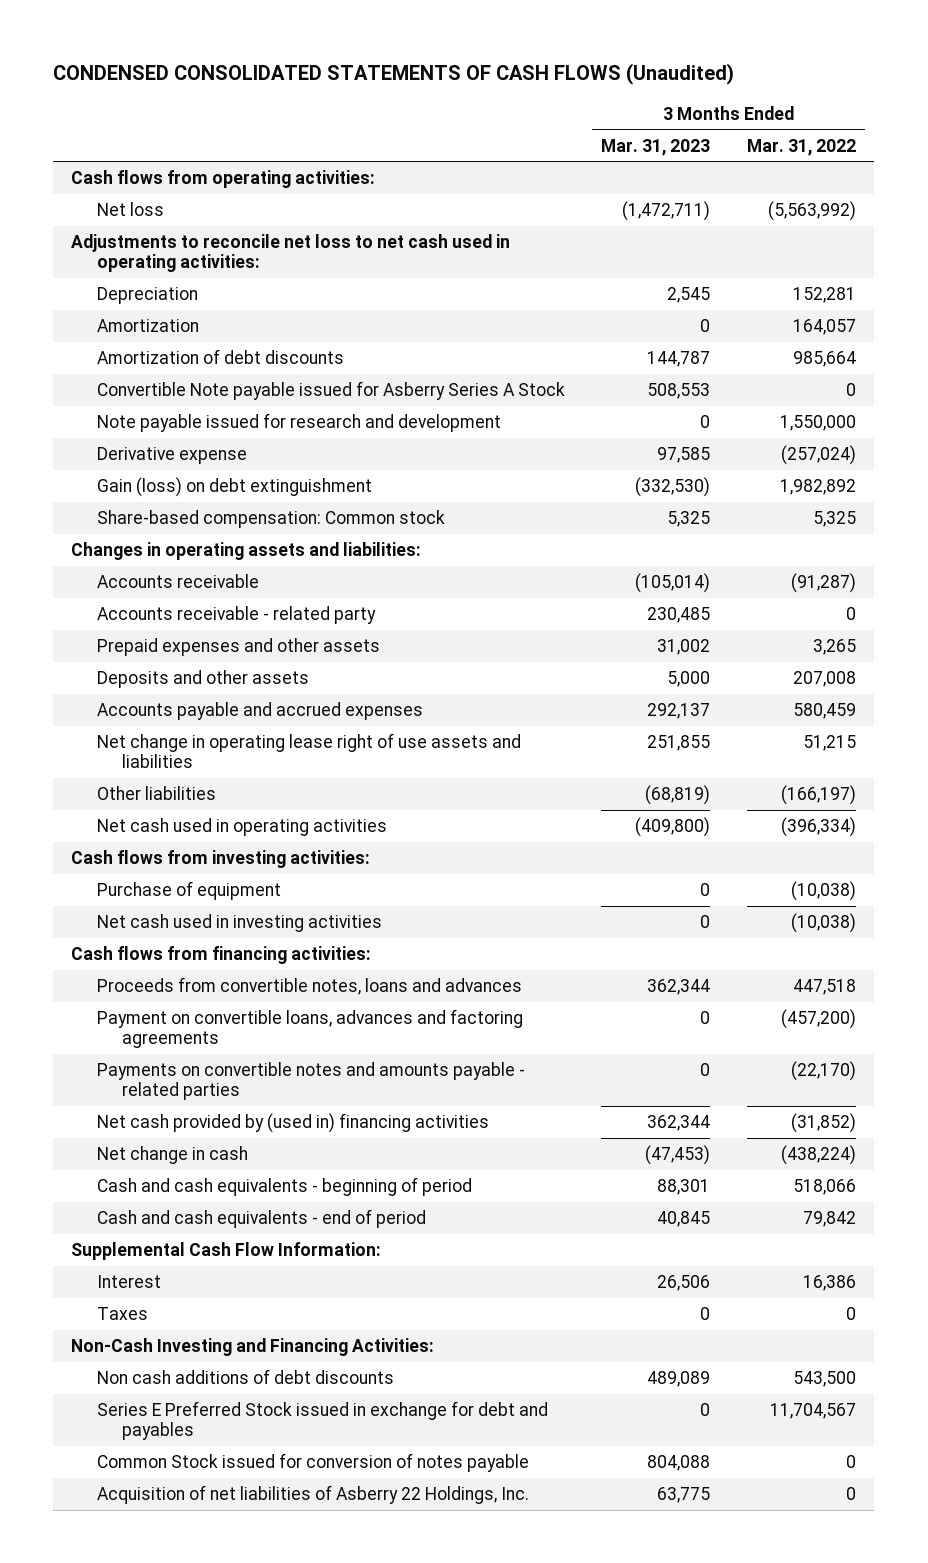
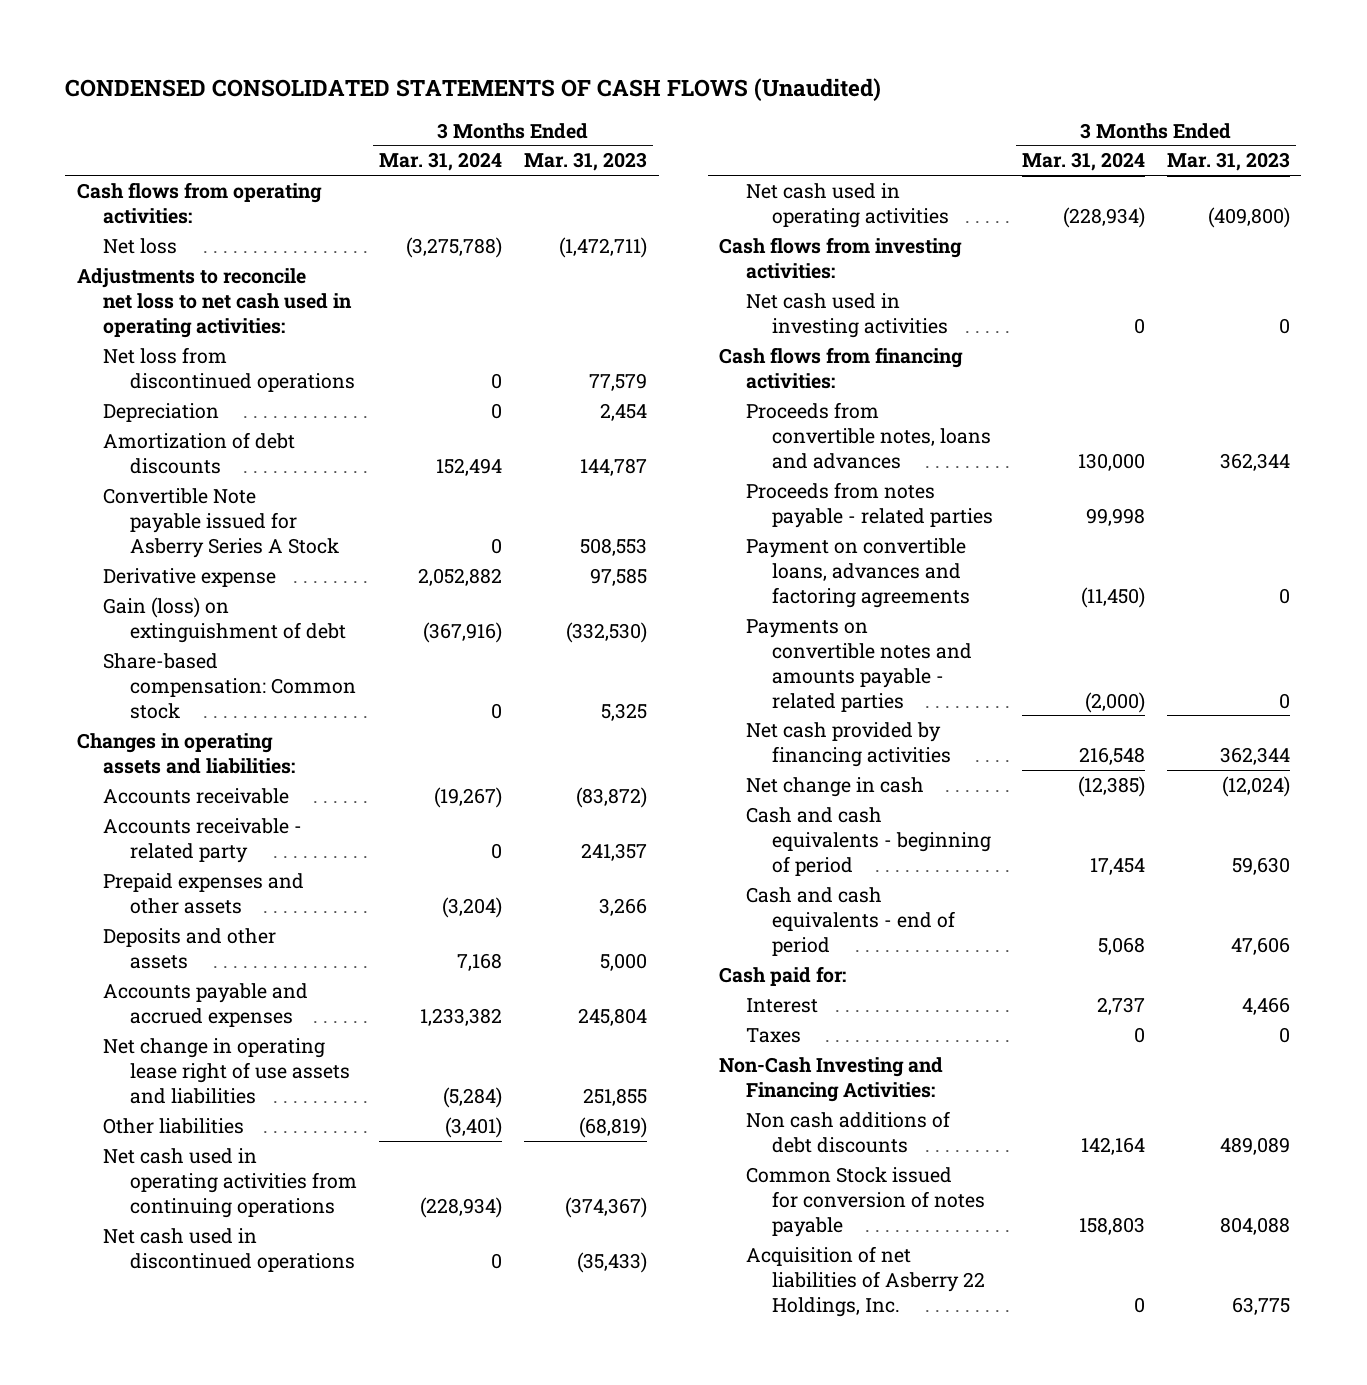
- | 3 Months Ended Mar. 31, 2023 | 3 Months Ended Mar. 31, 2022
+ | 3 Months Ended Mar. 31, 2024 | 3 Months Ended Mar. 31, 2023
- Depreciation | 2,545 | 152,281
- Amortization | 0 | 164,057
+ Net loss from discontinued operations | 0 | 77,579
+ Depreciation | 0 | 2,454
- Note payable issued for research and development | 0 | 1,550,000
- Gain (loss) on debt extinguishment | (332,530) | 1,982,892
+ Gain (loss) on extinguishment of debt | (367,916) | (332,530)
- Accounts receivable | (105,014) | (91,287)
- Accounts receivable - related party | 230,485 | 0
- Prepaid expenses and other assets | 31,002 | 3,265
+ Accounts receivable | (19,267) | (83,872)
+ Accounts receivable - related party | 0 | 241,357
+ Prepaid expenses and other assets | (3,204) | 3,266
- Accounts payable and accrued expenses | 292,137 | 580,459
+ Accounts payable and accrued expenses | 1,233,382 | 245,804
+ Net cash used in operating activities from continuing operations | (228,934) | (374,367)
+ Net cash used in discontinued operations | 0 | (35,433)
- Purchase of equipment | 0 | (10,038)
+ Proceeds from notes payable - related parties | 99,998 |
- Net cash provided by (used in) financing activities | 362,344 | (31,852)
- Net change in cash | (47,453) | (438,224)
- Cash and cash equivalents - beginning of period | 88,301 | 518,066
- Cash and cash equivalents - end of period | 40,845 | 79,842
- Supplemental Cash Flow Information:
- Interest | 26,506 | 16,386
+ Net cash provided by financing activities | 216,548 | 362,344
+ Net change in cash | (12,385) | (12,024)
+ Cash and cash equivalents - beginning of period | 17,454 | 59,630
+ Cash and cash equivalents - end of period | 5,068 | 47,606
+ Cash paid for:
+ Interest | 2,737 | 4,466
- Series E Preferred Stock issued in exchange for debt and payables | 0 | 11,704,567

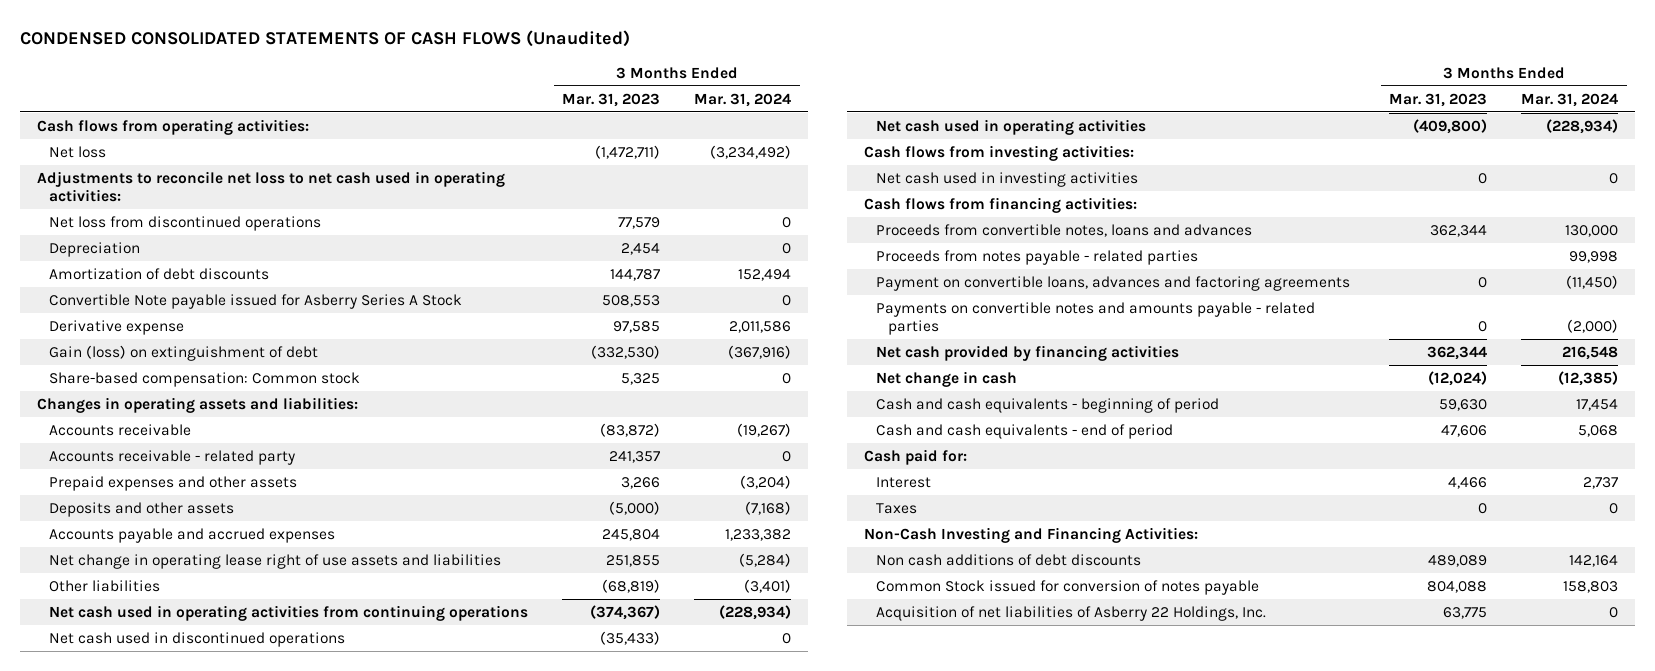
- | 3 Months Ended Mar. 31, 2024 | 3 Months Ended Mar. 31, 2023
+ | 3 Months Ended Mar. 31, 2023 | 3 Months Ended Mar. 31, 2024
- Net loss | (3,275,788) | (1,472,711)
+ Net loss | (1,472,711) | (3,234,492)
- Derivative expense | 2,052,882 | 97,585
+ Derivative expense | 97,585 | 2,011,586
- Deposits and other assets | 7,168 | 5,000
+ Deposits and other assets | (5,000) | (7,168)

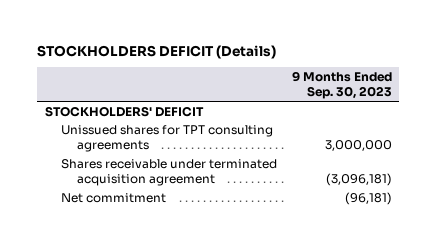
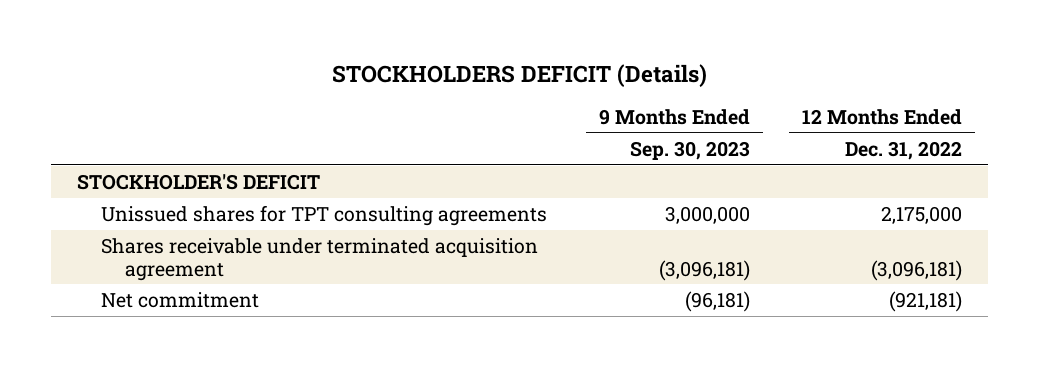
- | 9 Months Ended Sep. 30, 2023
+ | 9 Months Ended Sep. 30, 2023 | 12 Months Ended Dec. 31, 2022
- STOCKHOLDERS' DEFICIT
+ STOCKHOLDER'S DEFICIT

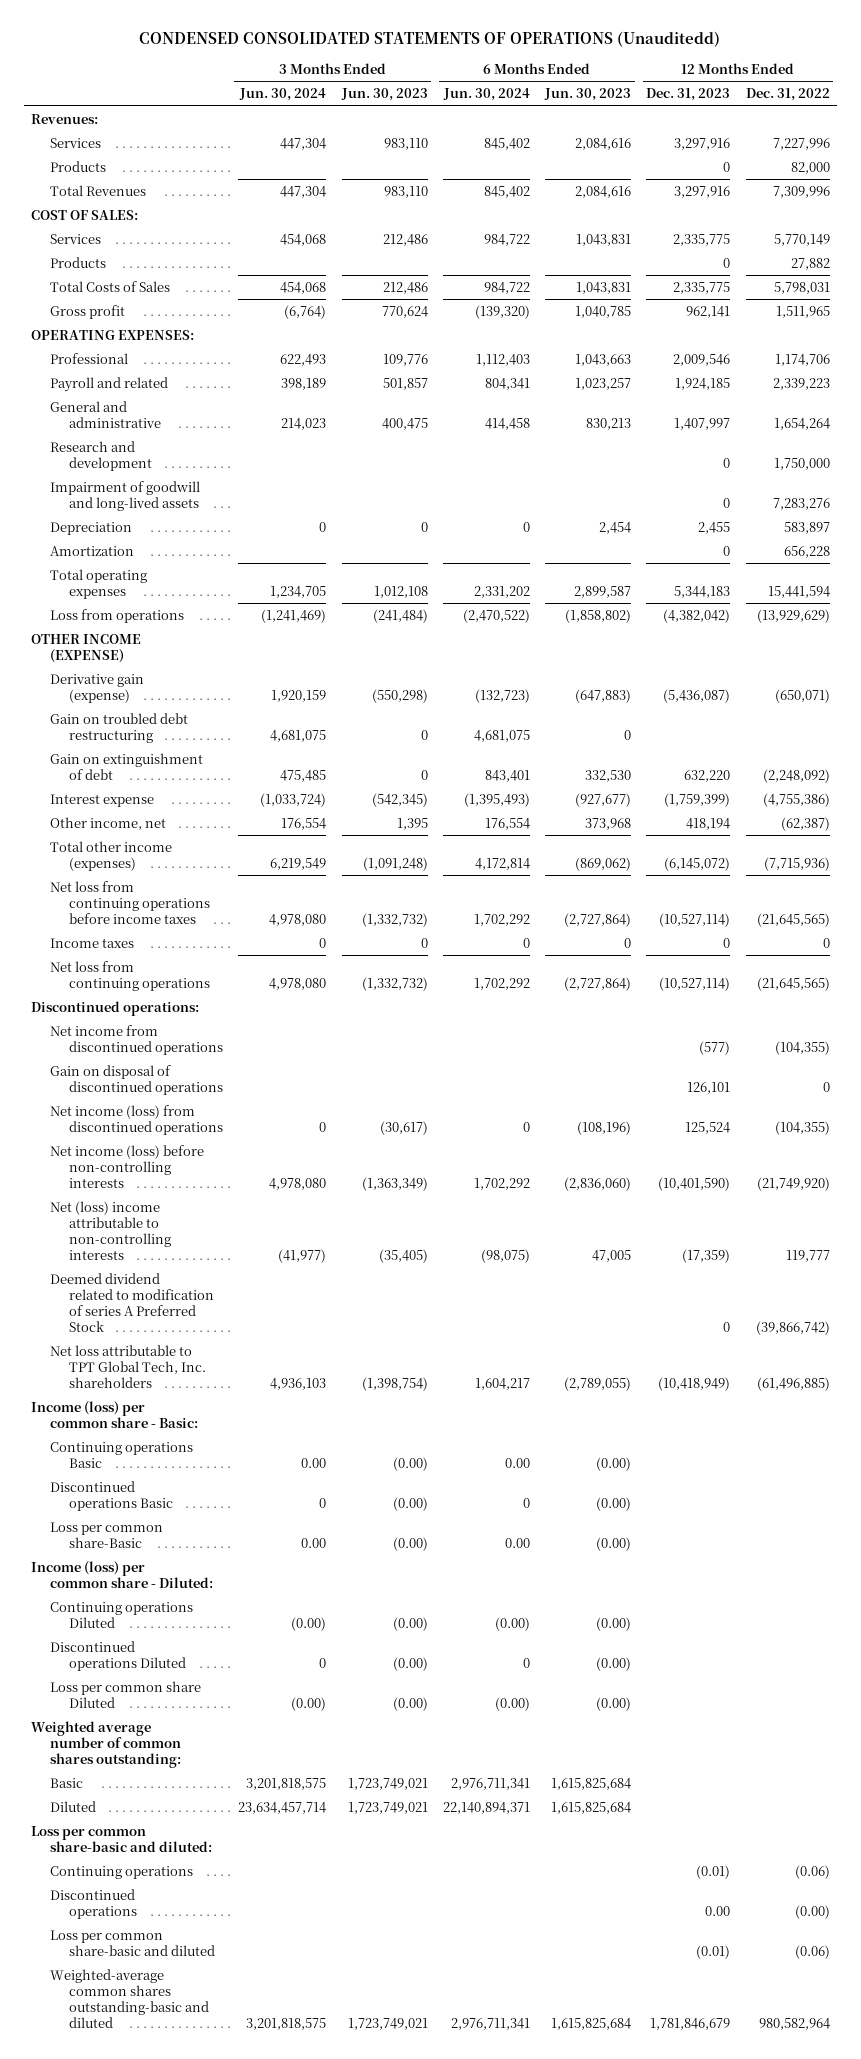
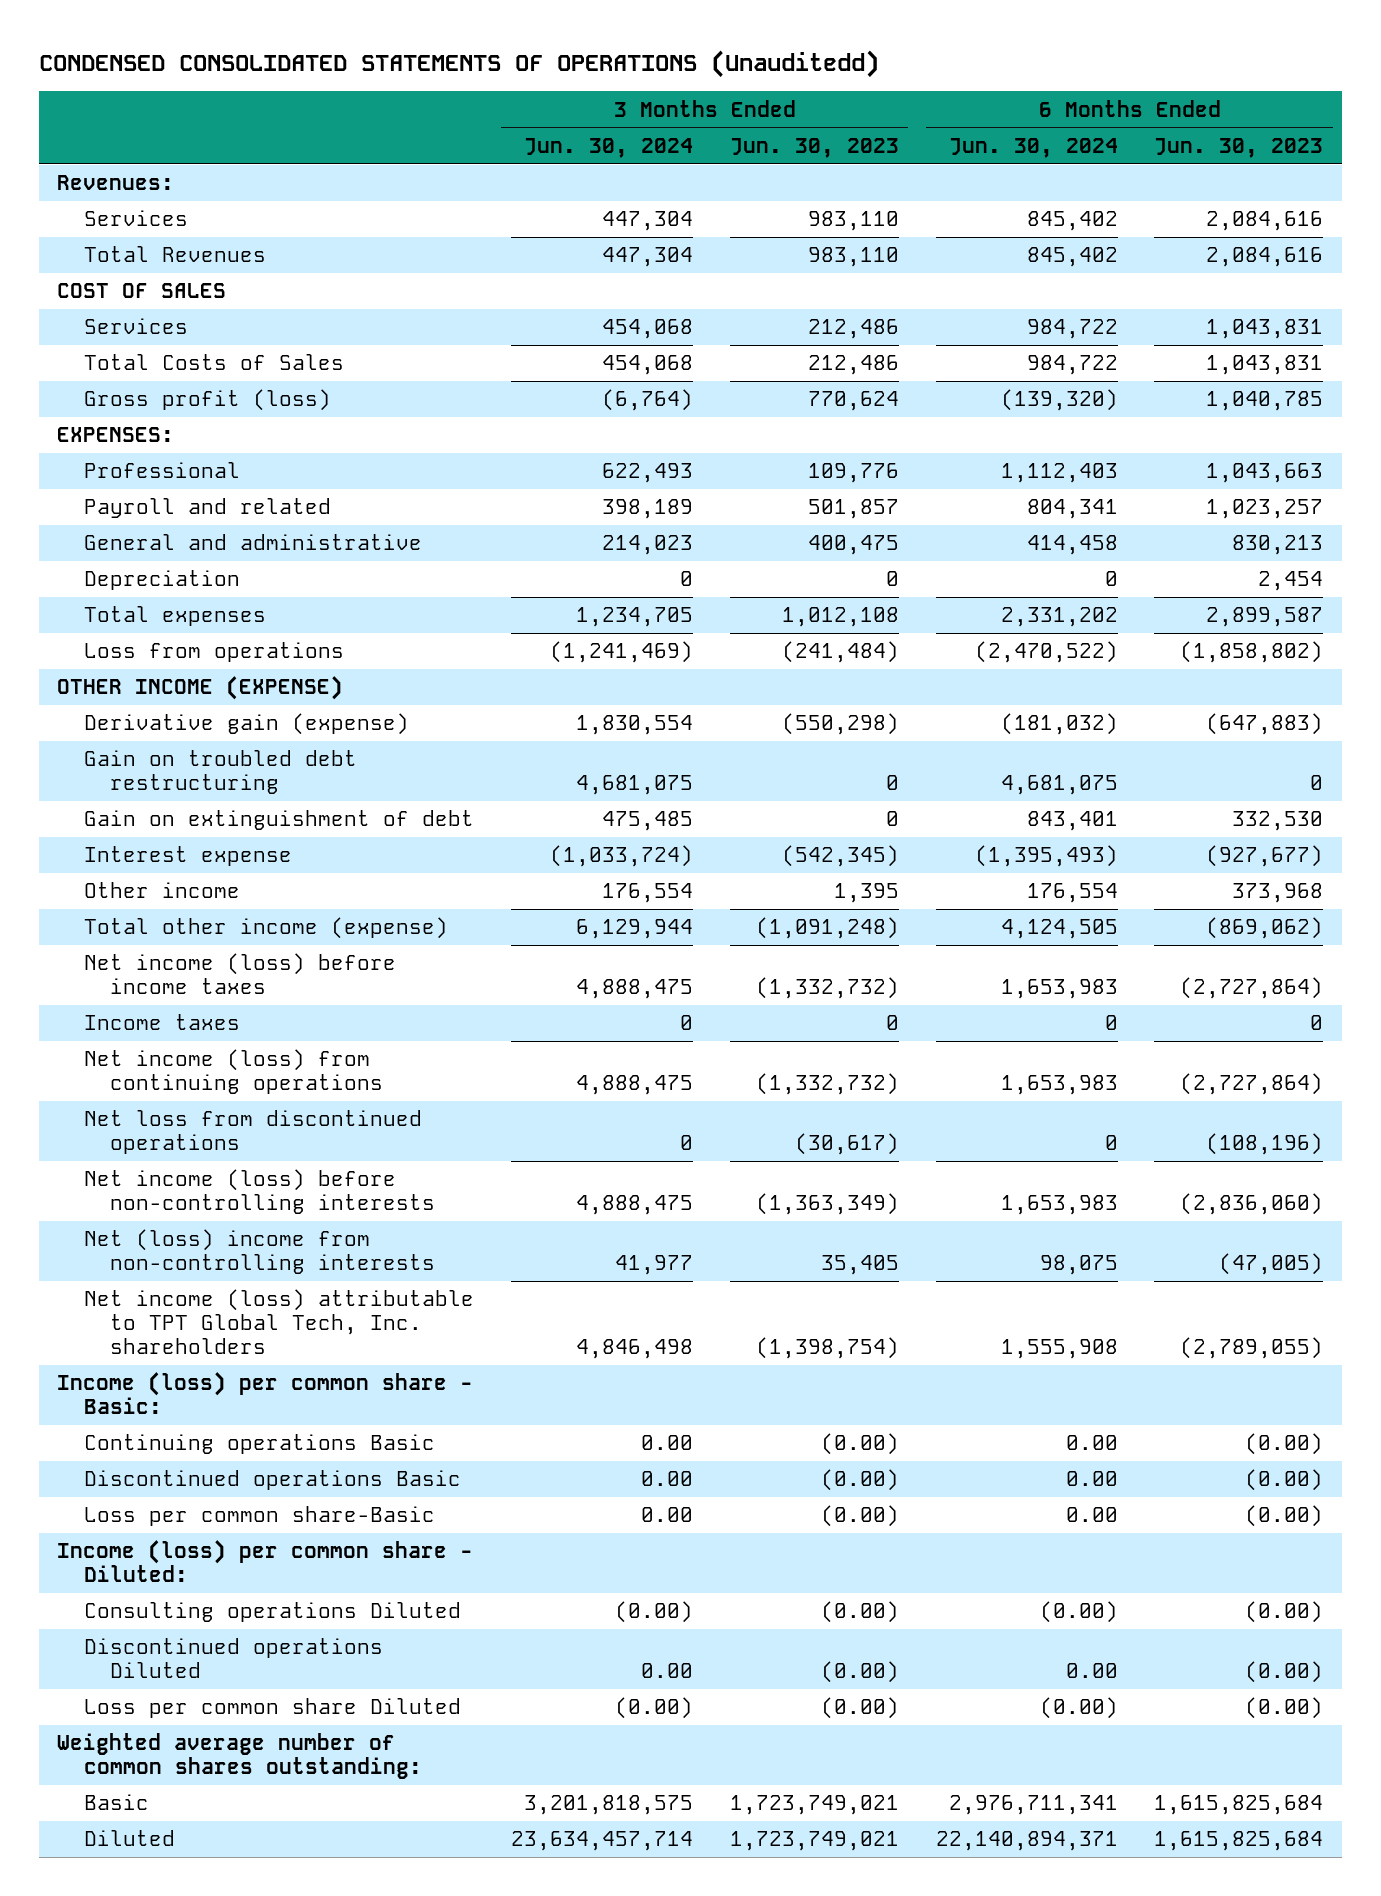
- | 3 Months Ended Jun. 30, 2024 | 3 Months Ended Jun. 30, 2023 | 6 Months Ended Jun. 30, 2024 | 6 Months Ended Jun. 30, 2023 | 12 Months Ended Dec. 31, 2023 | 12 Months Ended Dec. 31, 2022
+ | 3 Months Ended Jun. 30, 2024 | 3 Months Ended Jun. 30, 2023 | 6 Months Ended Jun. 30, 2024 | 6 Months Ended Jun. 30, 2023
- Products | | | | | 0 | 82,000
- COST OF SALES:
+ COST OF SALES
- Products | | | | | 0 | 27,882
- Gross profit | (6,764) | 770,624 | (139,320) | 1,040,785 | 962,141 | 1,511,965
- OPERATING EXPENSES:
+ Gross profit (loss) | (6,764) | 770,624 | (139,320) | 1,040,785
+ EXPENSES:
- Research and development | | | | | 0 | 1,750,000
- Impairment of goodwill and long-lived assets | | | | | 0 | 7,283,276
- Amortization | | | | | 0 | 656,228
- Total operating expenses | 1,234,705 | 1,012,108 | 2,331,202 | 2,899,587 | 5,344,183 | 15,441,594
+ Total expenses | 1,234,705 | 1,012,108 | 2,331,202 | 2,899,587
- Derivative gain (expense) | 1,920,159 | (550,298) | (132,723) | (647,883) | (5,436,087) | (650,071)
+ Derivative gain (expense) | 1,830,554 | (550,298) | (181,032) | (647,883)
- Other income, net | 176,554 | 1,395 | 176,554 | 373,968 | 418,194 | (62,387)
- Total other income (expenses) | 6,219,549 | (1,091,248) | 4,172,814 | (869,062) | (6,145,072) | (7,715,936)
- Net loss from continuing operations before income taxes | 4,978,080 | (1,332,732) | 1,702,292 | (2,727,864) | (10,527,114) | (21,645,565)
+ Other income | 176,554 | 1,395 | 176,554 | 373,968
+ Total other income (expense) | 6,129,944 | (1,091,248) | 4,124,505 | (869,062)
+ Net income (loss) before income taxes | 4,888,475 | (1,332,732) | 1,653,983 | (2,727,864)
- Net loss from continuing operations | 4,978,080 | (1,332,732) | 1,702,292 | (2,727,864) | (10,527,114) | (21,645,565)
- Discontinued operations:
- Net income from discontinued operations | | | | | (577) | (104,355)
- Gain on disposal of discontinued operations | | | | | 126,101 | 0
- Net income (loss) from discontinued operations | 0 | (30,617) | 0 | (108,196) | 125,524 | (104,355)
- Net income (loss) before non-controlling interests | 4,978,080 | (1,363,349) | 1,702,292 | (2,836,060) | (10,401,590) | (21,749,920)
- Net (loss) income attributable to non-controlling interests | (41,977) | (35,405) | (98,075) | 47,005 | (17,359) | 119,777
- Deemed dividend related to modification of series A Preferred Stock | | | | | 0 | (39,866,742)
- Net loss attributable to TPT Global Tech, Inc. shareholders | 4,936,103 | (1,398,754) | 1,604,217 | (2,789,055) | (10,418,949) | (61,496,885)
+ Net income (loss) from continuing operations | 4,888,475 | (1,332,732) | 1,653,983 | (2,727,864)
+ Net loss from discontinued operations | 0 | (30,617) | 0 | (108,196)
+ Net income (loss) before non-controlling interests | 4,888,475 | (1,363,349) | 1,653,983 | (2,836,060)
+ Net (loss) income from non-controlling interests | 41,977 | 35,405 | 98,075 | (47,005)
+ Net income (loss) attributable to TPT Global Tech, Inc. shareholders | 4,846,498 | (1,398,754) | 1,555,908 | (2,789,055)
- Discontinued operations Basic | 0 | (0.00) | 0 | (0.00) | |
+ Discontinued operations Basic | 0.00 | (0.00) | 0.00 | (0.00)
- Continuing operations Diluted | (0.00) | (0.00) | (0.00) | (0.00) | |
- Discontinued operations Diluted | 0 | (0.00) | 0 | (0.00) | |
+ Consulting operations Diluted | (0.00) | (0.00) | (0.00) | (0.00)
+ Discontinued operations Diluted | 0.00 | (0.00) | 0.00 | (0.00)
- Loss per common share-basic and diluted:
- Continuing operations | | | | | (0.01) | (0.06)
- Discontinued operations | | | | | 0.00 | (0.00)
- Loss per common share-basic and diluted | | | | | (0.01) | (0.06)
- Weighted-average common shares outstanding-basic and diluted | 3,201,818,575 | 1,723,749,021 | 2,976,711,341 | 1,615,825,684 | 1,781,846,679 | 980,582,964

